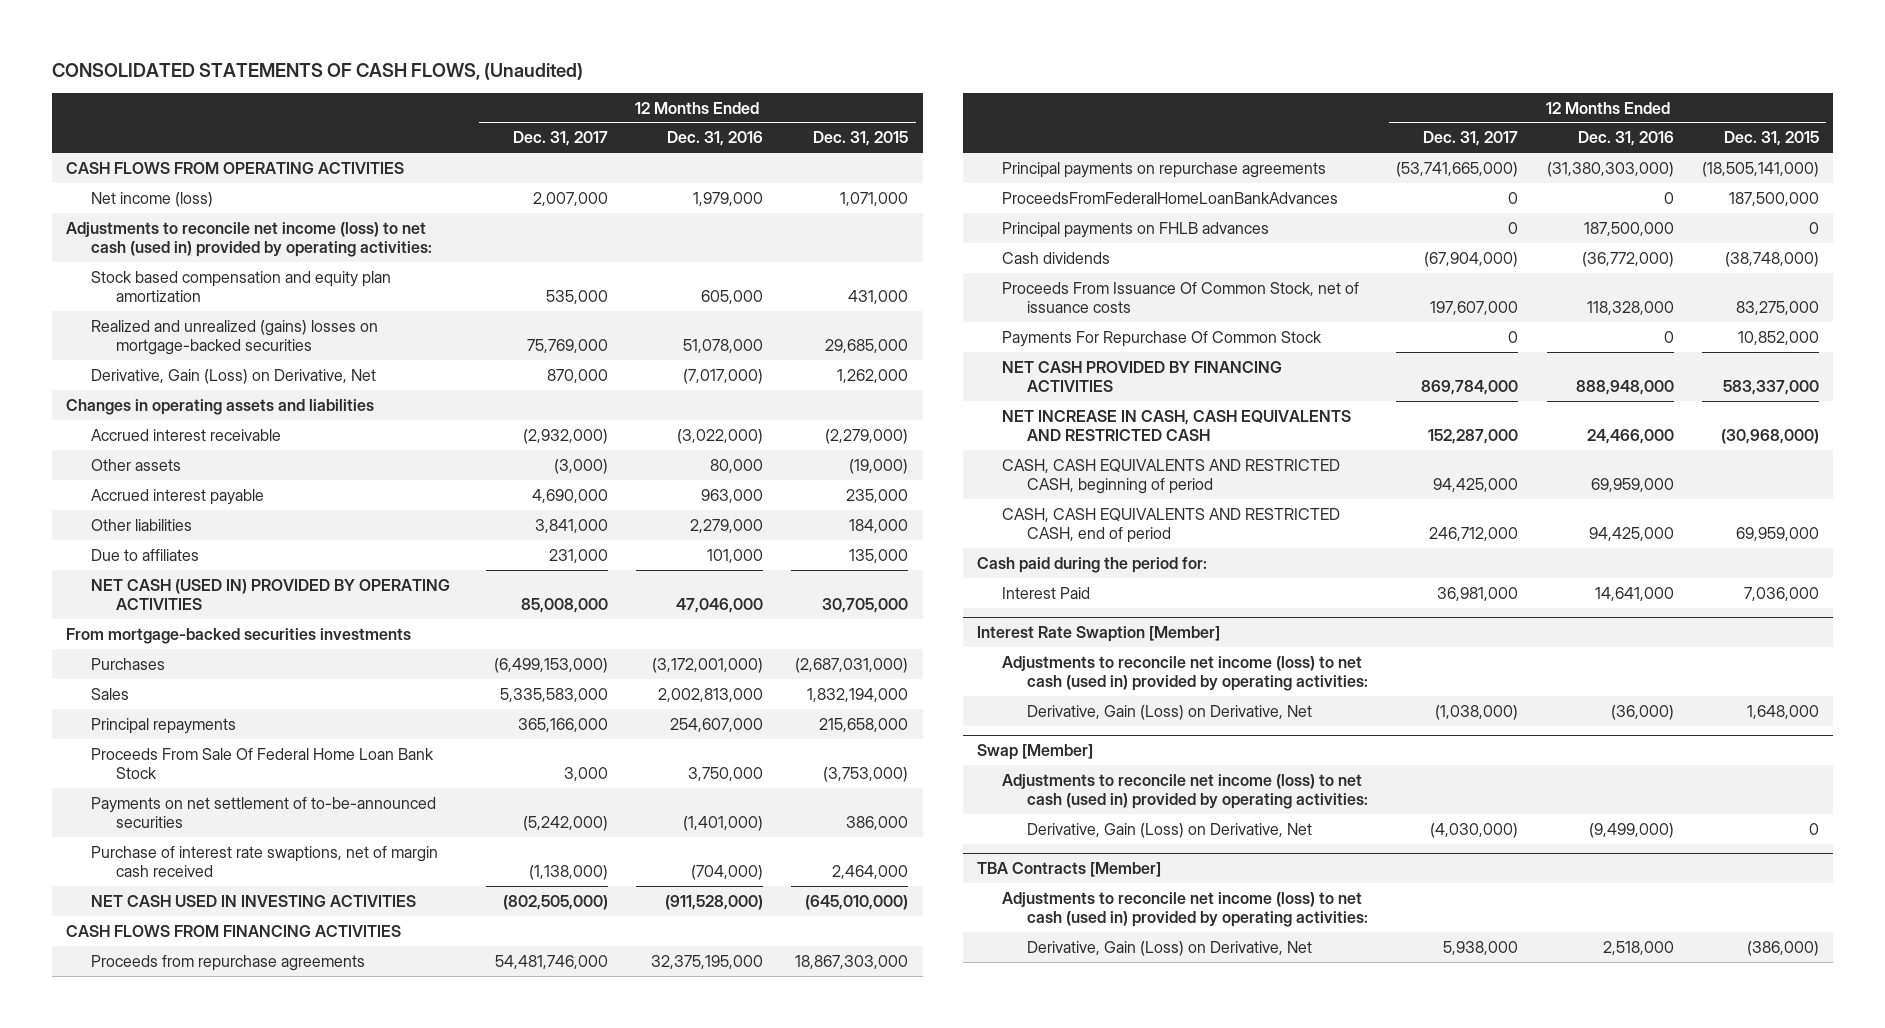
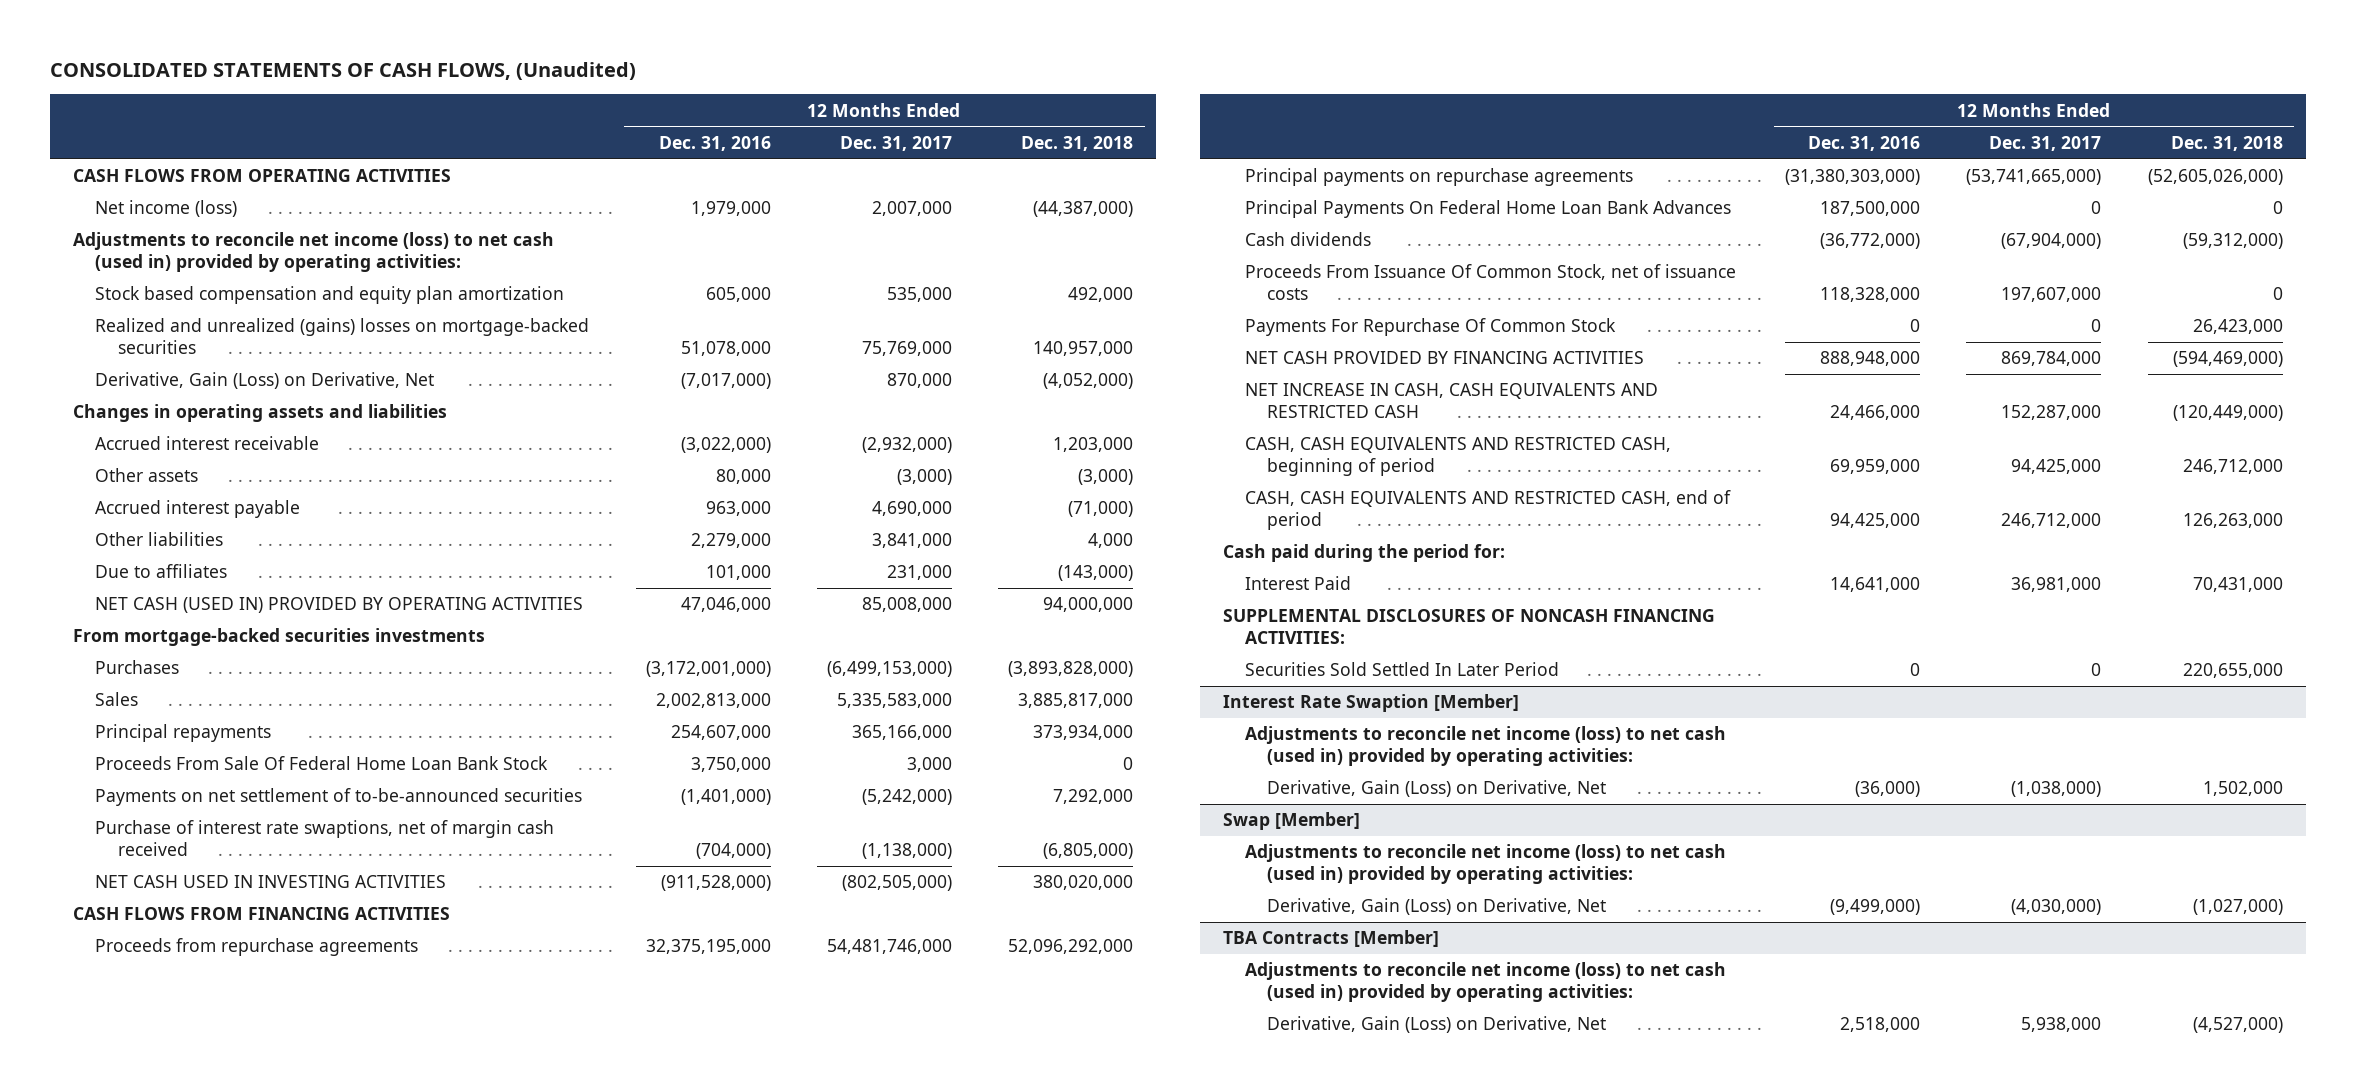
- | 12 Months Ended Dec. 31, 2017 | 12 Months Ended Dec. 31, 2016 | 12 Months Ended Dec. 31, 2015
+ | 12 Months Ended Dec. 31, 2016 | 12 Months Ended Dec. 31, 2017 | 12 Months Ended Dec. 31, 2018
- ProceedsFromFederalHomeLoanBankAdvances | 0 | 0 | 187,500,000
- Principal payments on FHLB advances | 0 | 187,500,000 | 0
+ Principal Payments On Federal Home Loan Bank Advances | 187,500,000 | 0 | 0
+ SUPPLEMENTAL DISCLOSURES OF NONCASH FINANCING ACTIVITIES:
+ Securities Sold Settled In Later Period | 0 | 0 | 220,655,000

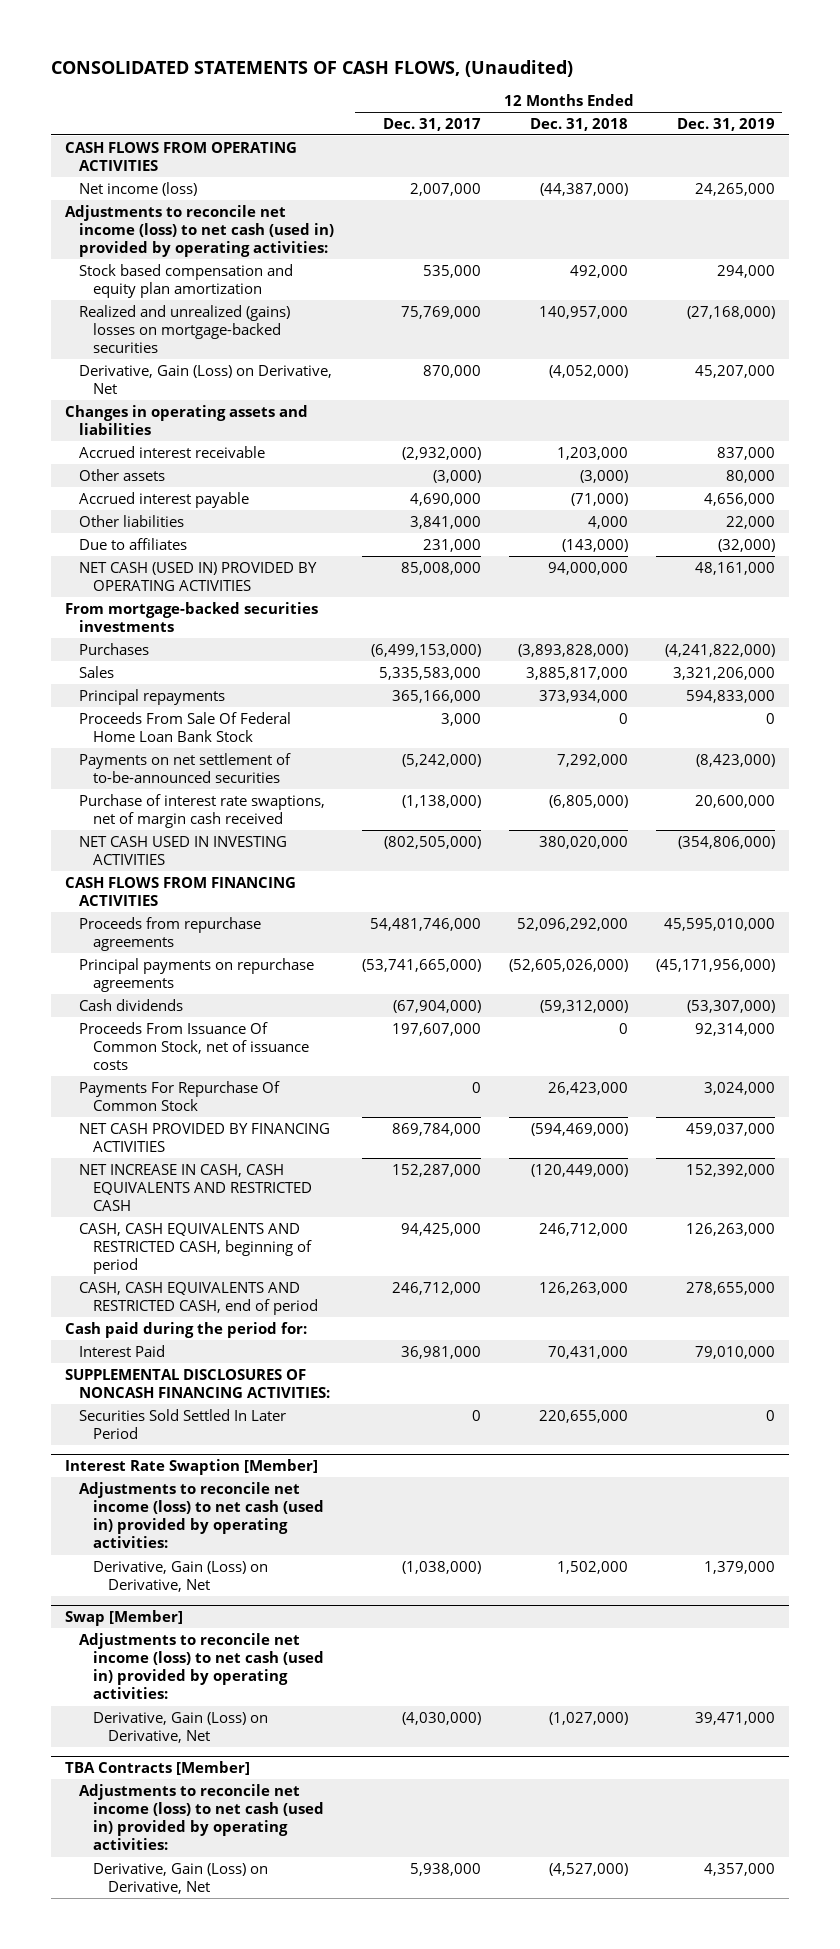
- | 12 Months Ended Dec. 31, 2016 | 12 Months Ended Dec. 31, 2017 | 12 Months Ended Dec. 31, 2018
+ | 12 Months Ended Dec. 31, 2017 | 12 Months Ended Dec. 31, 2018 | 12 Months Ended Dec. 31, 2019
- Principal Payments On Federal Home Loan Bank Advances | 187,500,000 | 0 | 0

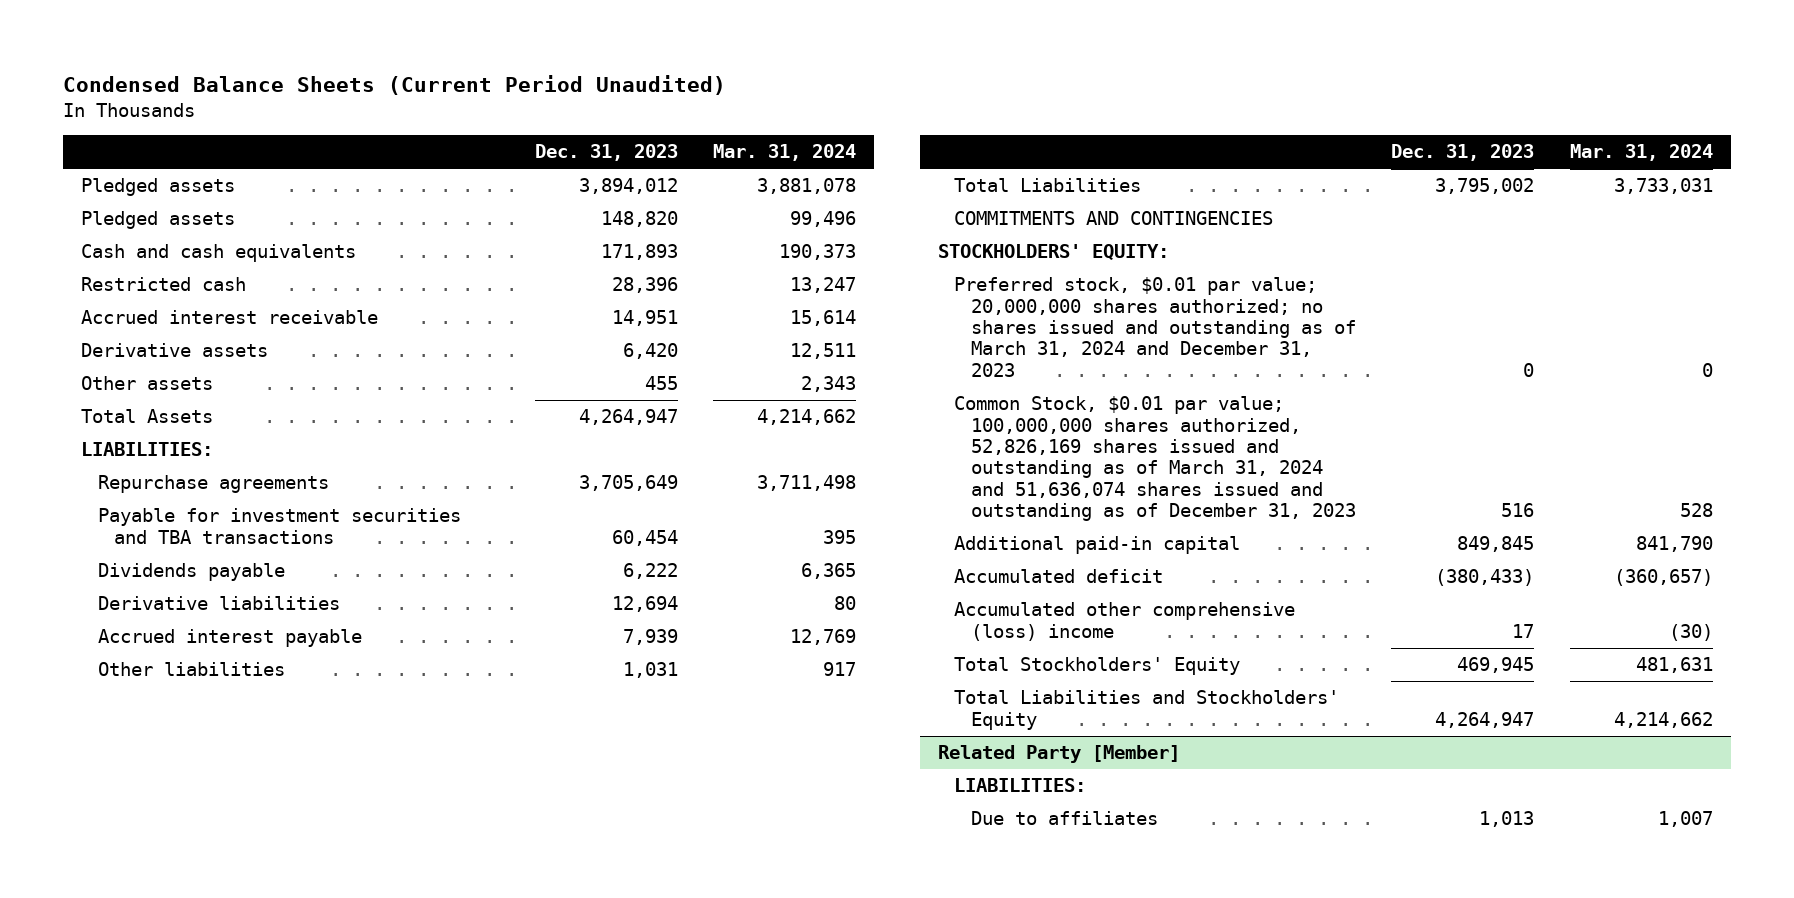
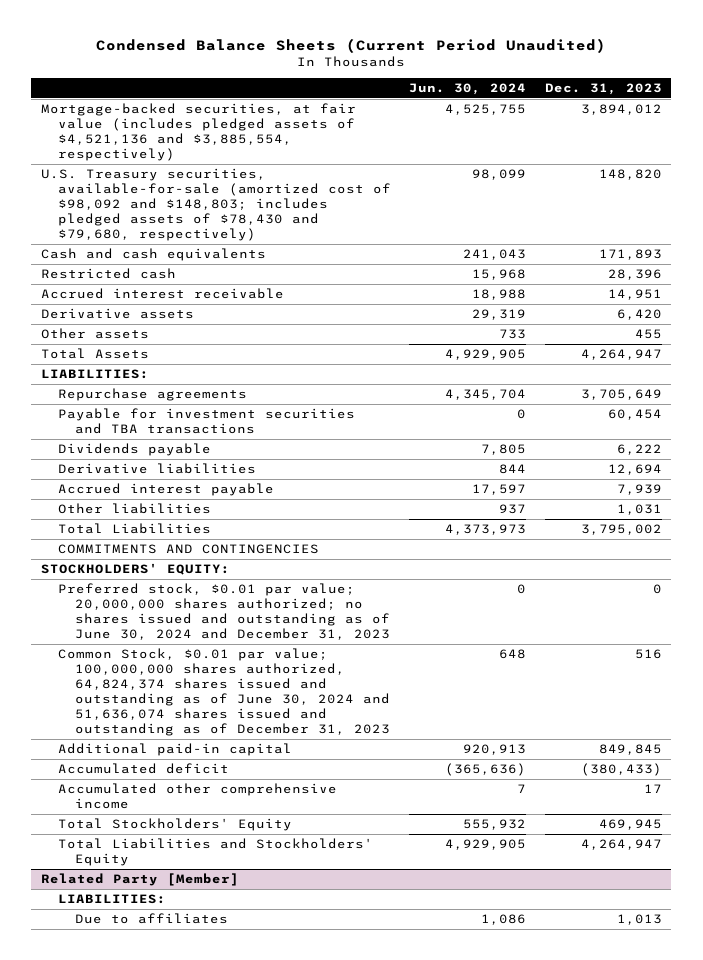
- | Dec. 31, 2023 | Mar. 31, 2024
+ | Jun. 30, 2024 | Dec. 31, 2023
- Pledged assets | 3,894,012 | 3,881,078
- Pledged assets | 148,820 | 99,496
+ Mortgage-backed securities, at fair value (includes pledged assets of $4,521,136 and $3,885,554, respectively) | 4,525,755 | 3,894,012
+ U.S. Treasury securities, available-for-sale (amortized cost of $98,092 and $148,803; includes pledged assets of $78,430 and $79,680, respectively) | 98,099 | 148,820
- Preferred stock, $0.01 par value; 20,000,000 shares authorized; no shares issued and outstanding as of March 31, 2024 and December 31, 2023 | 0 | 0
- Common Stock, $0.01 par value; 100,000,000 shares authorized, 52,826,169 shares issued and outstanding as of March 31, 2024 and 51,636,074 shares issued and outstanding as of December 31, 2023 | 516 | 528
+ Preferred stock, $0.01 par value; 20,000,000 shares authorized; no shares issued and outstanding as of June 30, 2024 and December 31, 2023 | 0 | 0
+ Common Stock, $0.01 par value; 100,000,000 shares authorized, 64,824,374 shares issued and outstanding as of June 30, 2024 and 51,636,074 shares issued and outstanding as of December 31, 2023 | 648 | 516
- Accumulated other comprehensive (loss) income | 17 | (30)
+ Accumulated other comprehensive income | 7 | 17

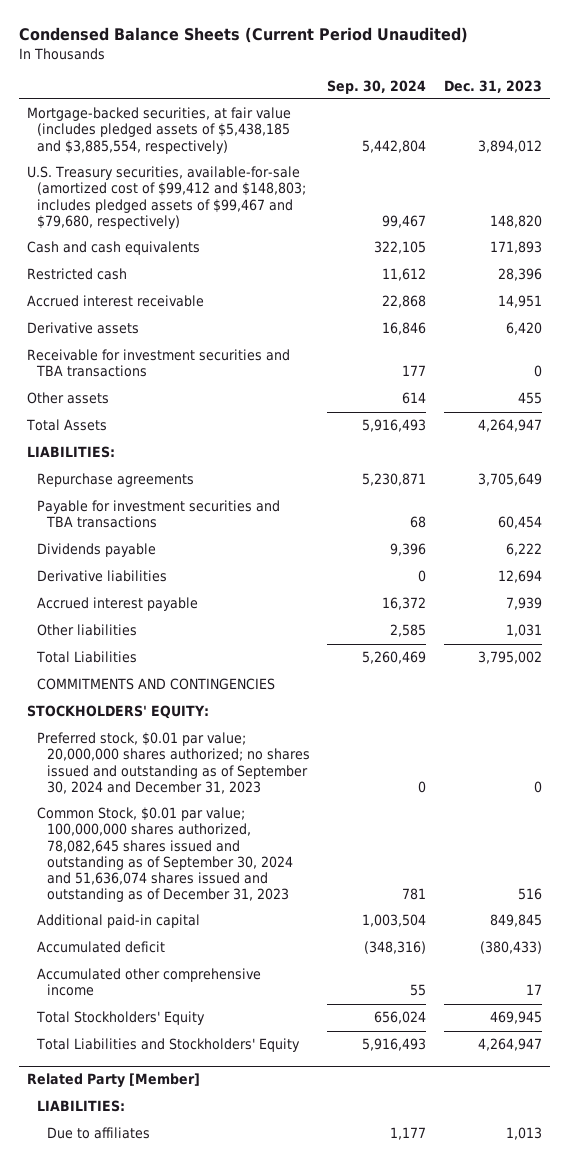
- | Jun. 30, 2024 | Dec. 31, 2023
+ | Sep. 30, 2024 | Dec. 31, 2023
- Mortgage-backed securities, at fair value (includes pledged assets of $4,521,136 and $3,885,554, respectively) | 4,525,755 | 3,894,012
- U.S. Treasury securities, available-for-sale (amortized cost of $98,092 and $148,803; includes pledged assets of $78,430 and $79,680, respectively) | 98,099 | 148,820
+ Mortgage-backed securities, at fair value (includes pledged assets of $5,438,185 and $3,885,554, respectively) | 5,442,804 | 3,894,012
+ U.S. Treasury securities, available-for-sale (amortized cost of $99,412 and $148,803; includes pledged assets of $99,467 and $79,680, respectively) | 99,467 | 148,820
+ Receivable for investment securities and TBA transactions | 177 | 0
- Preferred stock, $0.01 par value; 20,000,000 shares authorized; no shares issued and outstanding as of June 30, 2024 and December 31, 2023 | 0 | 0
- Common Stock, $0.01 par value; 100,000,000 shares authorized, 64,824,374 shares issued and outstanding as of June 30, 2024 and 51,636,074 shares issued and outstanding as of December 31, 2023 | 648 | 516
+ Preferred stock, $0.01 par value; 20,000,000 shares authorized; no shares issued and outstanding as of September 30, 2024 and December 31, 2023 | 0 | 0
+ Common Stock, $0.01 par value; 100,000,000 shares authorized, 78,082,645 shares issued and outstanding as of September 30, 2024 and 51,636,074 shares issued and outstanding as of December 31, 2023 | 781 | 516

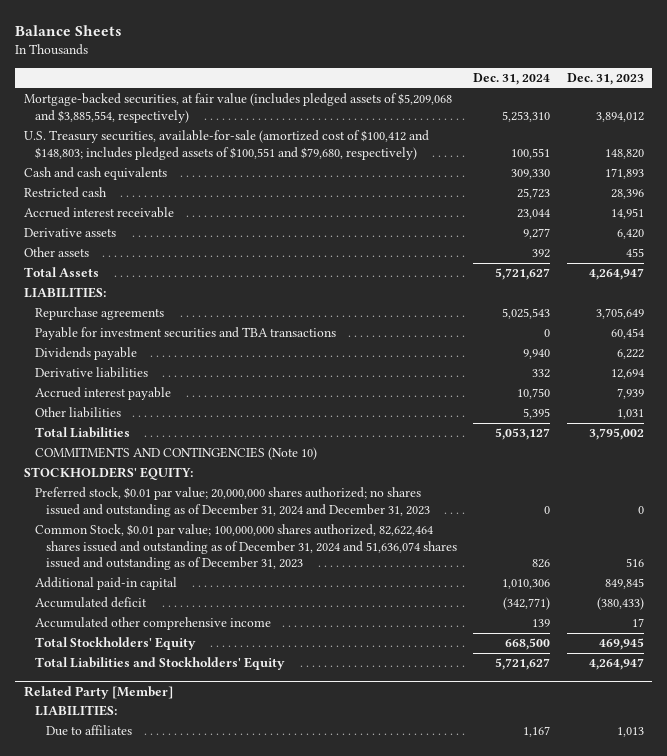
- Condensed Balance Sheets (Current Period Unaudited)
+ Balance Sheets
- | Sep. 30, 2024 | Dec. 31, 2023
+ | Dec. 31, 2024 | Dec. 31, 2023
- Mortgage-backed securities, at fair value (includes pledged assets of $5,438,185 and $3,885,554, respectively) | 5,442,804 | 3,894,012
- U.S. Treasury securities, available-for-sale (amortized cost of $99,412 and $148,803; includes pledged assets of $99,467 and $79,680, respectively) | 99,467 | 148,820
+ Mortgage-backed securities, at fair value (includes pledged assets of $5,209,068 and $3,885,554, respectively) | 5,253,310 | 3,894,012
+ U.S. Treasury securities, available-for-sale (amortized cost of $100,412 and $148,803; includes pledged assets of $100,551 and $79,680, respectively) | 100,551 | 148,820
- Receivable for investment securities and TBA transactions | 177 | 0
- COMMITMENTS AND CONTINGENCIES
+ COMMITMENTS AND CONTINGENCIES (Note 10)
- Preferred stock, $0.01 par value; 20,000,000 shares authorized; no shares issued and outstanding as of September 30, 2024 and December 31, 2023 | 0 | 0
- Common Stock, $0.01 par value; 100,000,000 shares authorized, 78,082,645 shares issued and outstanding as of September 30, 2024 and 51,636,074 shares issued and outstanding as of December 31, 2023 | 781 | 516
+ Preferred stock, $0.01 par value; 20,000,000 shares authorized; no shares issued and outstanding as of December 31, 2024 and December 31, 2023 | 0 | 0
+ Common Stock, $0.01 par value; 100,000,000 shares authorized, 82,622,464 shares issued and outstanding as of December 31, 2024 and 51,636,074 shares issued and outstanding as of December 31, 2023 | 826 | 516

